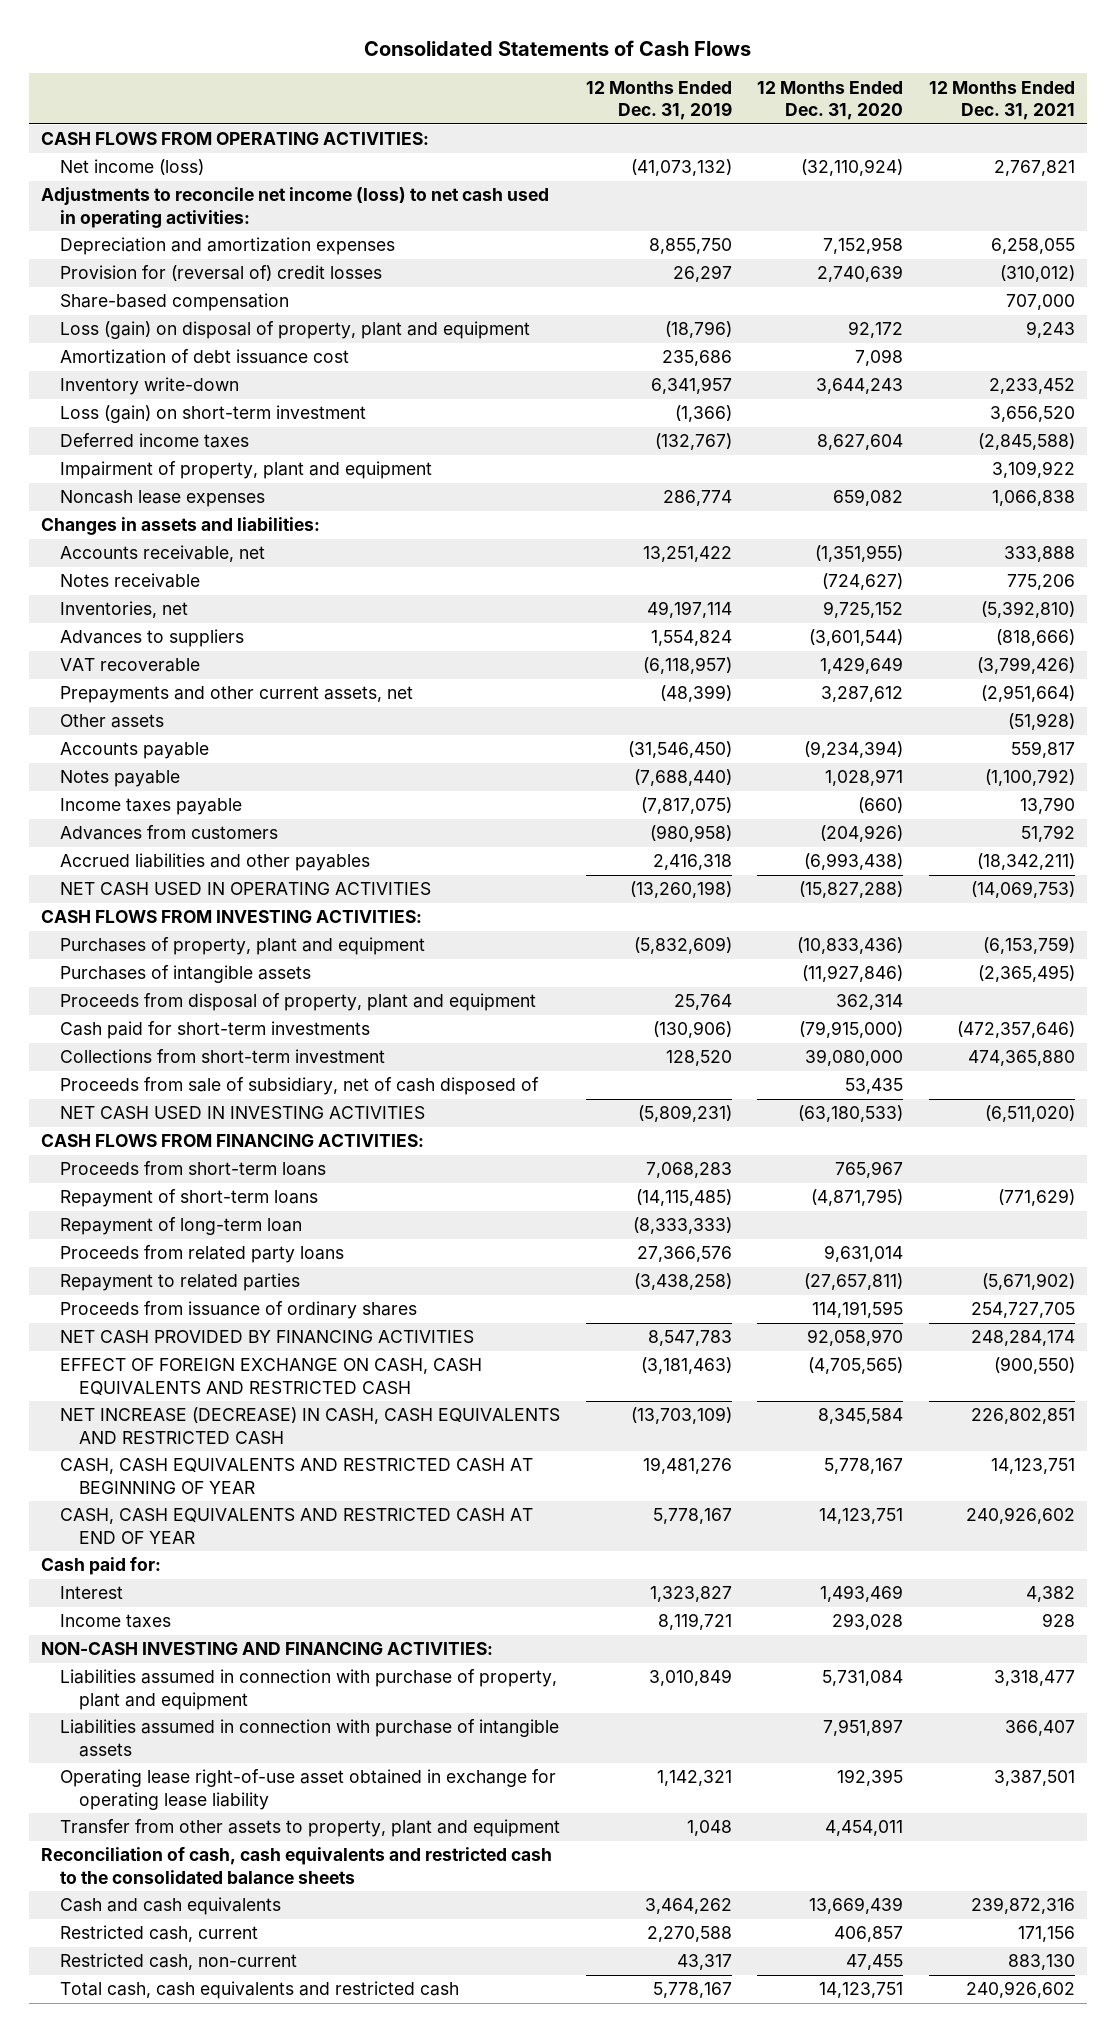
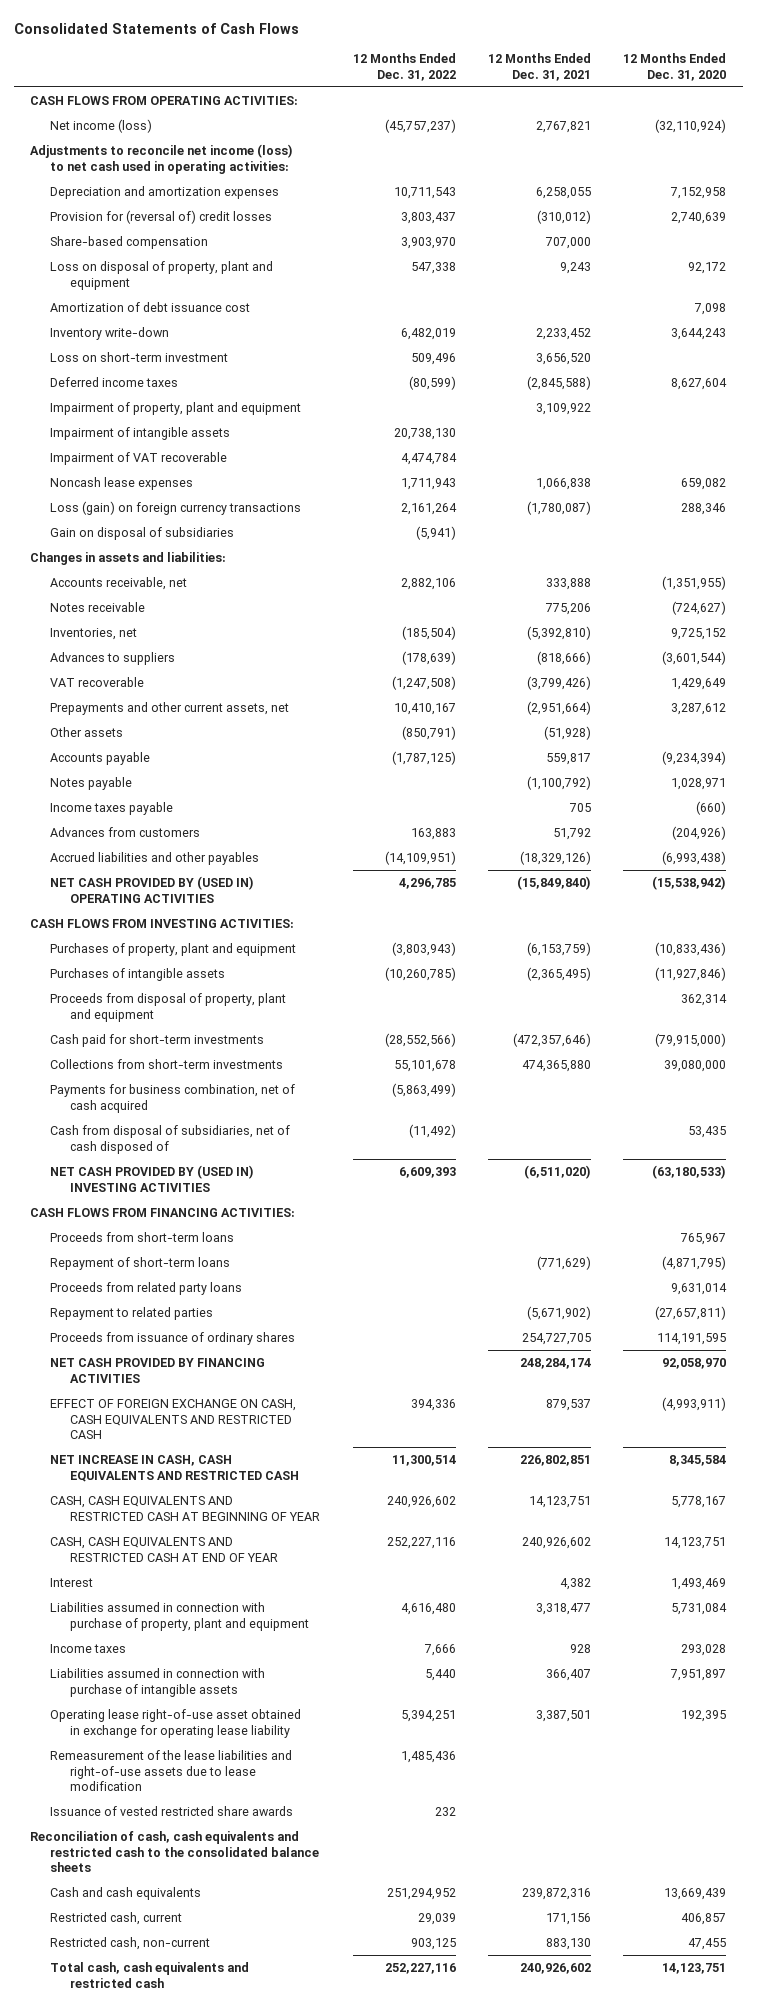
- | 12 Months Ended Dec. 31, 2019 | 12 Months Ended Dec. 31, 2020 | 12 Months Ended Dec. 31, 2021
+ | 12 Months Ended Dec. 31, 2022 | 12 Months Ended Dec. 31, 2021 | 12 Months Ended Dec. 31, 2020
- Loss (gain) on disposal of property, plant and equipment | (18,796) | 92,172 | 9,243
+ Loss on disposal of property, plant and equipment | 547,338 | 9,243 | 92,172
- Loss (gain) on short-term investment | (1,366) | | 3,656,520
+ Loss on short-term investment | 509,496 | 3,656,520 |
+ Impairment of intangible assets | 20,738,130 | |
+ Impairment of VAT recoverable | 4,474,784 | |
+ Loss (gain) on foreign currency transactions | 2,161,264 | (1,780,087) | 288,346
+ Gain on disposal of subsidiaries | (5,941) | |
- Income taxes payable | (7,817,075) | (660) | 13,790
+ Income taxes payable | | 705 | (660)
- Accrued liabilities and other payables | 2,416,318 | (6,993,438) | (18,342,211)
- NET CASH USED IN OPERATING ACTIVITIES | (13,260,198) | (15,827,288) | (14,069,753)
+ Accrued liabilities and other payables | (14,109,951) | (18,329,126) | (6,993,438)
+ NET CASH PROVIDED BY (USED IN) OPERATING ACTIVITIES | 4,296,785 | (15,849,840) | (15,538,942)
- Collections from short-term investment | 128,520 | 39,080,000 | 474,365,880
- Proceeds from sale of subsidiary, net of cash disposed of | | 53,435 |
- NET CASH USED IN INVESTING ACTIVITIES | (5,809,231) | (63,180,533) | (6,511,020)
+ Collections from short-term investments | 55,101,678 | 474,365,880 | 39,080,000
+ Payments for business combination, net of cash acquired | (5,863,499) | |
+ Cash from disposal of subsidiaries, net of cash disposed of | (11,492) | | 53,435
+ NET CASH PROVIDED BY (USED IN) INVESTING ACTIVITIES | 6,609,393 | (6,511,020) | (63,180,533)
- Repayment of long-term loan | (8,333,333) | |
- EFFECT OF FOREIGN EXCHANGE ON CASH, CASH EQUIVALENTS AND RESTRICTED CASH | (3,181,463) | (4,705,565) | (900,550)
- NET INCREASE (DECREASE) IN CASH, CASH EQUIVALENTS AND RESTRICTED CASH | (13,703,109) | 8,345,584 | 226,802,851
+ EFFECT OF FOREIGN EXCHANGE ON CASH, CASH EQUIVALENTS AND RESTRICTED CASH | 394,336 | 879,537 | (4,993,911)
+ NET INCREASE IN CASH, CASH EQUIVALENTS AND RESTRICTED CASH | 11,300,514 | 226,802,851 | 8,345,584
- Cash paid for:
- NON-CASH INVESTING AND FINANCING ACTIVITIES:
moved down: Income taxes | 7,666 | 928 | 293,028
- Transfer from other assets to property, plant and equipment | 1,048 | 4,454,011 |
+ Remeasurement of the lease liabilities and right-of-use assets due to lease modification | 1,485,436 | |
+ Issuance of vested restricted share awards | 232 | |

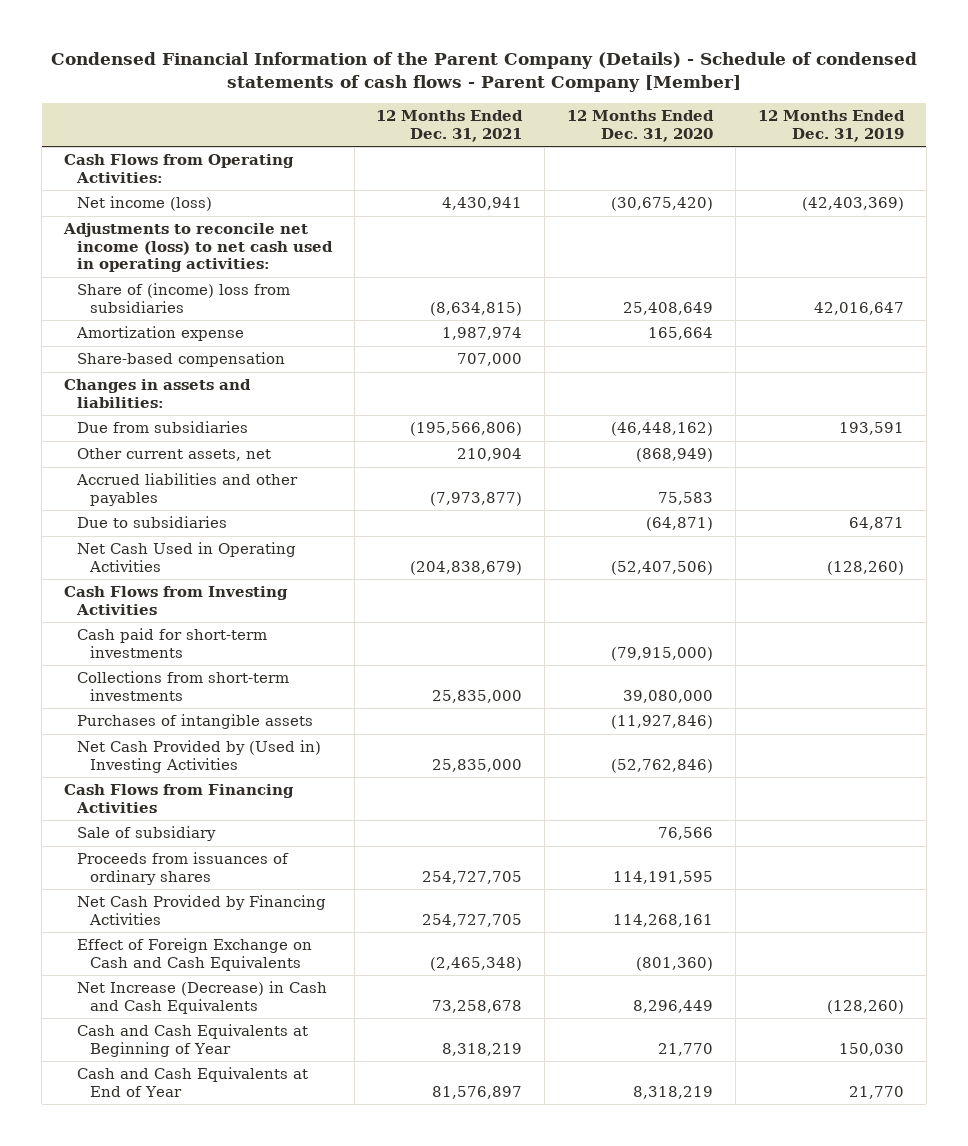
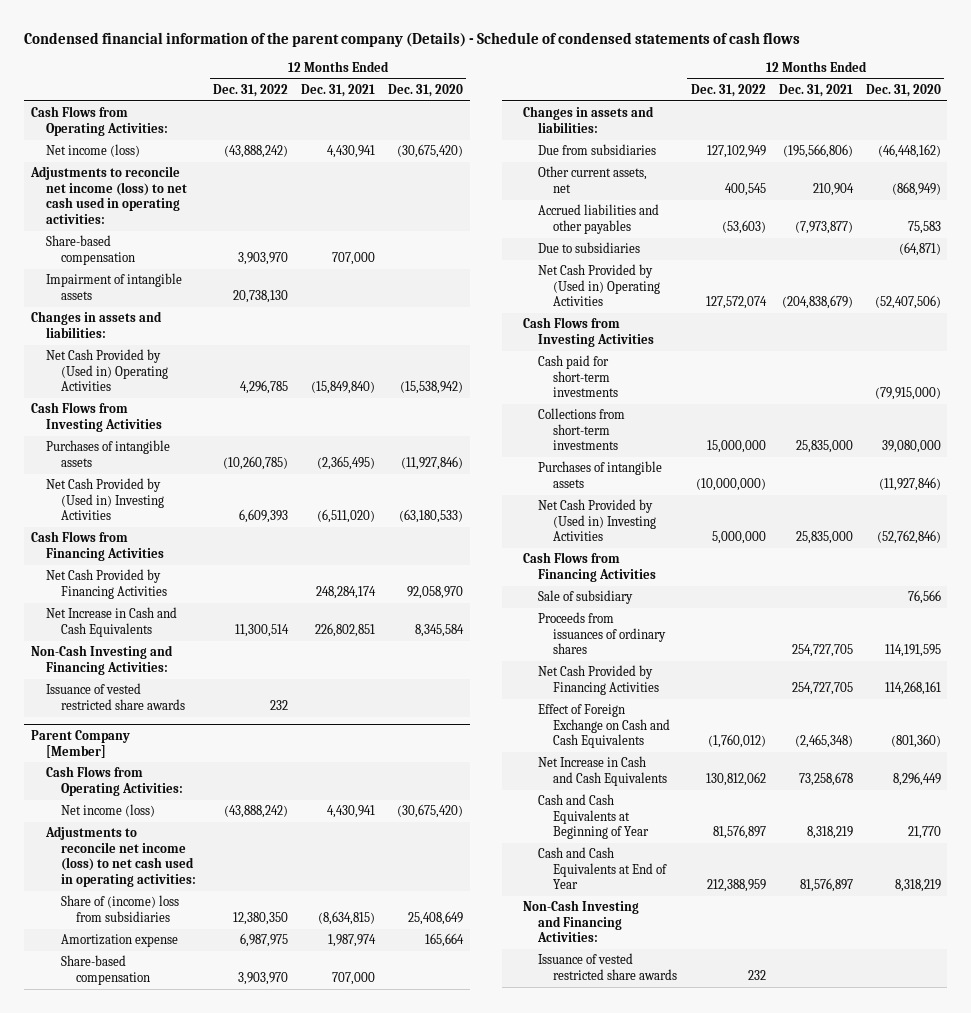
- Condensed Financial Information of the Parent Company (Details) - Schedule of condensed statements of cash flows - Parent Company [Member]
+ Condensed financial information of the parent company (Details) - Schedule of condensed statements of cash flows
- | 12 Months Ended Dec. 31, 2021 | 12 Months Ended Dec. 31, 2020 | 12 Months Ended Dec. 31, 2019
+ | 12 Months Ended Dec. 31, 2022 | 12 Months Ended Dec. 31, 2021 | 12 Months Ended Dec. 31, 2020
+ Share-based compensation | 3,903,970 | 707,000 |
+ Impairment of intangible assets | 20,738,130 | |
+ Changes in assets and liabilities:
+ Net Cash Provided by (Used in) Operating Activities | 4,296,785 | (15,849,840) | (15,538,942)
+ Cash Flows from Investing Activities
+ Purchases of intangible assets | (10,260,785) | (2,365,495) | (11,927,846)
+ Net Cash Provided by (Used in) Investing Activities | 6,609,393 | (6,511,020) | (63,180,533)
+ Cash Flows from Financing Activities
+ Net Cash Provided by Financing Activities | | 248,284,174 | 92,058,970
+ Net Increase in Cash and Cash Equivalents | 11,300,514 | 226,802,851 | 8,345,584
+ Non-Cash Investing and Financing Activities:
+ Issuance of vested restricted share awards | 232 | |
+ Parent Company [Member]
+ Cash Flows from Operating Activities:
+ Net income (loss) | (43,888,242) | 4,430,941 | (30,675,420)
+ Adjustments to reconcile net income (loss) to net cash used in operating activities:
- Net Cash Used in Operating Activities | (204,838,679) | (52,407,506) | (128,260)
+ Net Cash Provided by (Used in) Operating Activities | 127,572,074 | (204,838,679) | (52,407,506)
- Net Increase (Decrease) in Cash and Cash Equivalents | 73,258,678 | 8,296,449 | (128,260)
+ Net Increase in Cash and Cash Equivalents | 130,812,062 | 73,258,678 | 8,296,449
+ Non-Cash Investing and Financing Activities:
+ Issuance of vested restricted share awards | 232 | |

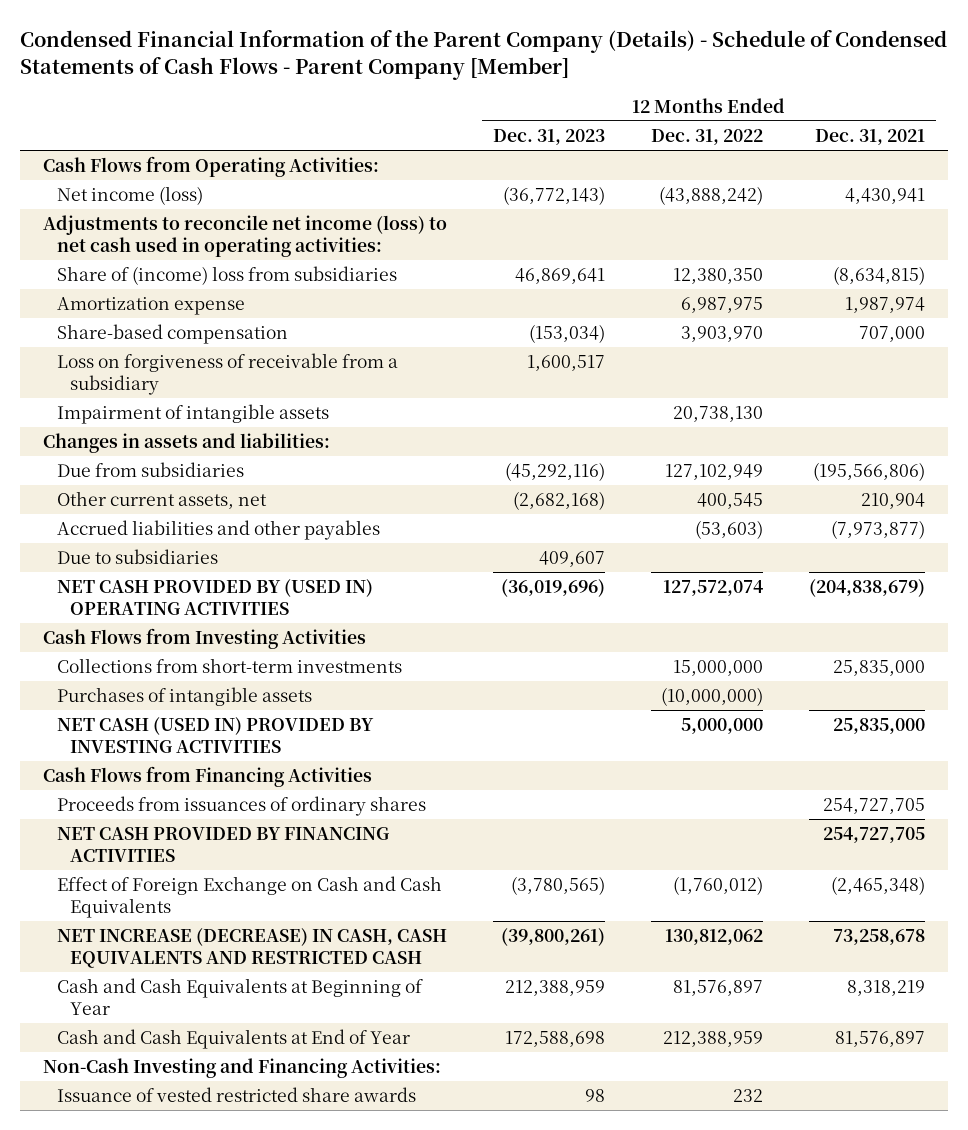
- Condensed financial information of the parent company (Details) - Schedule of condensed statements of cash flows
+ Condensed Financial Information of the Parent Company (Details) - Schedule of Condensed Statements of Cash Flows - Parent Company [Member]
- | 12 Months Ended Dec. 31, 2022 | 12 Months Ended Dec. 31, 2021 | 12 Months Ended Dec. 31, 2020
+ | 12 Months Ended Dec. 31, 2023 | 12 Months Ended Dec. 31, 2022 | 12 Months Ended Dec. 31, 2021
- Share-based compensation | 3,903,970 | 707,000 |
- Changes in assets and liabilities:
- Net Cash Provided by (Used in) Operating Activities | 4,296,785 | (15,849,840) | (15,538,942)
- Cash Flows from Investing Activities
- Purchases of intangible assets | (10,260,785) | (2,365,495) | (11,927,846)
- Net Cash Provided by (Used in) Investing Activities | 6,609,393 | (6,511,020) | (63,180,533)
- Cash Flows from Financing Activities
- Net Cash Provided by Financing Activities | | 248,284,174 | 92,058,970
- Net Increase in Cash and Cash Equivalents | 11,300,514 | 226,802,851 | 8,345,584
- Non-Cash Investing and Financing Activities:
- Issuance of vested restricted share awards | 232 | |
- Parent Company [Member]
- Cash Flows from Operating Activities:
- Net income (loss) | (43,888,242) | 4,430,941 | (30,675,420)
- Adjustments to reconcile net income (loss) to net cash used in operating activities:
+ Loss on forgiveness of receivable from a subsidiary | 1,600,517 | |
moved down: Impairment of intangible assets | | 20,738,130 |
- Net Cash Provided by (Used in) Operating Activities | 127,572,074 | (204,838,679) | (52,407,506)
+ NET CASH PROVIDED BY (USED IN) OPERATING ACTIVITIES | (36,019,696) | 127,572,074 | (204,838,679)
- Cash paid for short-term investments | | | (79,915,000)
- Net Cash Provided by (Used in) Investing Activities | 5,000,000 | 25,835,000 | (52,762,846)
+ NET CASH (USED IN) PROVIDED BY INVESTING ACTIVITIES | | 5,000,000 | 25,835,000
- Sale of subsidiary | | | 76,566
- Net Cash Provided by Financing Activities | | 254,727,705 | 114,268,161
+ NET CASH PROVIDED BY FINANCING ACTIVITIES | | | 254,727,705
- Net Increase in Cash and Cash Equivalents | 130,812,062 | 73,258,678 | 8,296,449
+ NET INCREASE (DECREASE) IN CASH, CASH EQUIVALENTS AND RESTRICTED CASH | (39,800,261) | 130,812,062 | 73,258,678

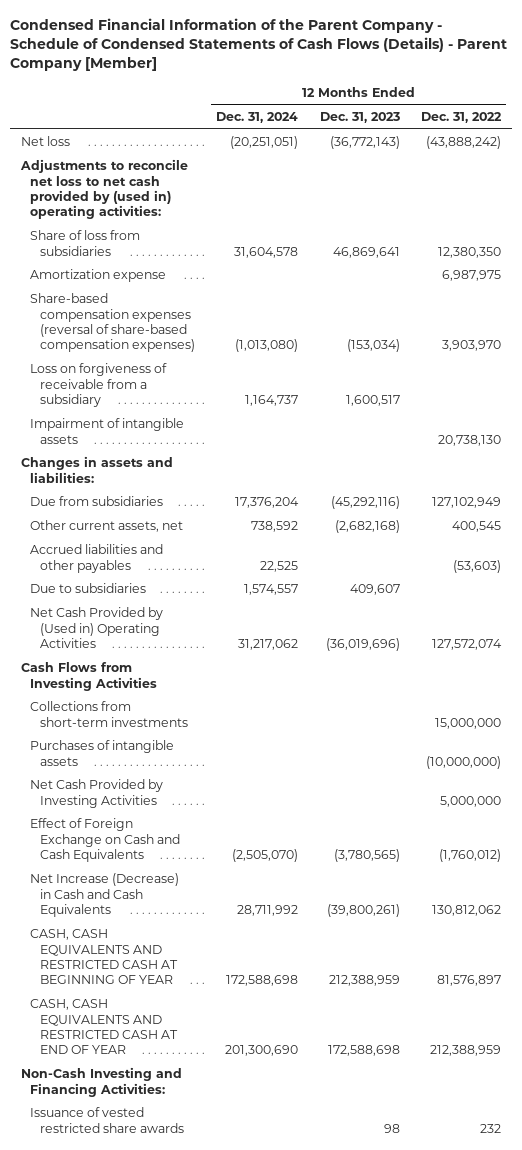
- Condensed Financial Information of the Parent Company (Details) - Schedule of Condensed Statements of Cash Flows - Parent Company [Member]
+ Condensed Financial Information of the Parent Company - Schedule of Condensed Statements of Cash Flows (Details) - Parent Company [Member]
- | 12 Months Ended Dec. 31, 2023 | 12 Months Ended Dec. 31, 2022 | 12 Months Ended Dec. 31, 2021
+ | 12 Months Ended Dec. 31, 2024 | 12 Months Ended Dec. 31, 2023 | 12 Months Ended Dec. 31, 2022
- Cash Flows from Operating Activities:
- Net income (loss) | (36,772,143) | (43,888,242) | 4,430,941
- Adjustments to reconcile net income (loss) to net cash used in operating activities:
- Share of (income) loss from subsidiaries | 46,869,641 | 12,380,350 | (8,634,815)
+ Net loss | (20,251,051) | (36,772,143) | (43,888,242)
+ Adjustments to reconcile net loss to net cash provided by (used in) operating activities:
+ Share of loss from subsidiaries | 31,604,578 | 46,869,641 | 12,380,350
- Share-based compensation | (153,034) | 3,903,970 | 707,000
+ Share-based compensation expenses (reversal of share-based compensation expenses) | (1,013,080) | (153,034) | 3,903,970
- NET CASH PROVIDED BY (USED IN) OPERATING ACTIVITIES | (36,019,696) | 127,572,074 | (204,838,679)
+ Net Cash Provided by (Used in) Operating Activities | 31,217,062 | (36,019,696) | 127,572,074
- NET CASH (USED IN) PROVIDED BY INVESTING ACTIVITIES | | 5,000,000 | 25,835,000
- Cash Flows from Financing Activities
- Proceeds from issuances of ordinary shares | | | 254,727,705
- NET CASH PROVIDED BY FINANCING ACTIVITIES | | | 254,727,705
+ Net Cash Provided by Investing Activities | | | 5,000,000
- NET INCREASE (DECREASE) IN CASH, CASH EQUIVALENTS AND RESTRICTED CASH | (39,800,261) | 130,812,062 | 73,258,678
- Cash and Cash Equivalents at Beginning of Year | 212,388,959 | 81,576,897 | 8,318,219
- Cash and Cash Equivalents at End of Year | 172,588,698 | 212,388,959 | 81,576,897
+ Net Increase (Decrease) in Cash and Cash Equivalents | 28,711,992 | (39,800,261) | 130,812,062
+ CASH, CASH EQUIVALENTS AND RESTRICTED CASH AT BEGINNING OF YEAR | 172,588,698 | 212,388,959 | 81,576,897
+ CASH, CASH EQUIVALENTS AND RESTRICTED CASH AT END OF YEAR | 201,300,690 | 172,588,698 | 212,388,959

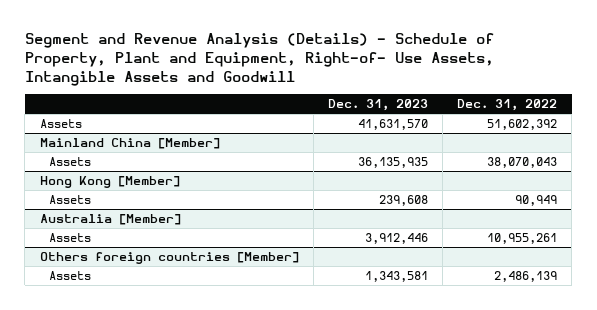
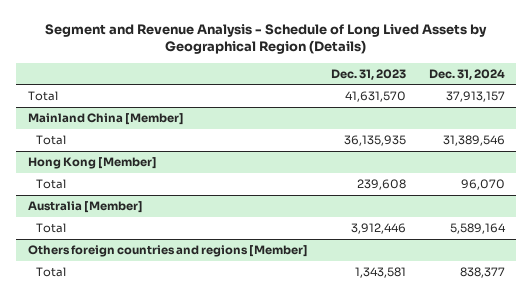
- Segment and Revenue Analysis (Details) - Schedule of Property, Plant and Equipment, Right-of- Use Assets, Intangible Assets and Goodwill
+ Segment and Revenue Analysis - Schedule of Long Lived Assets by Geographical Region (Details)
- | Dec. 31, 2023 | Dec. 31, 2022
+ | Dec. 31, 2023 | Dec. 31, 2024
- Assets | 41,631,570 | 51,602,392
+ Total | 41,631,570 | 37,913,157
@ Mainland China [Member]
- Assets | 36,135,935 | 38,070,043
+ Total | 36,135,935 | 31,389,546
@ Hong Kong [Member]
- Assets | 239,608 | 90,949
+ Total | 239,608 | 96,070
@ Australia [Member]
- Assets | 3,912,446 | 10,955,261
- Others foreign countries [Member]
- Assets | 1,343,581 | 2,486,139
@ Australia [Member]
+ Total | 3,912,446 | 5,589,164
+ Others foreign countries and regions [Member]
+ Total | 1,343,581 | 838,377

